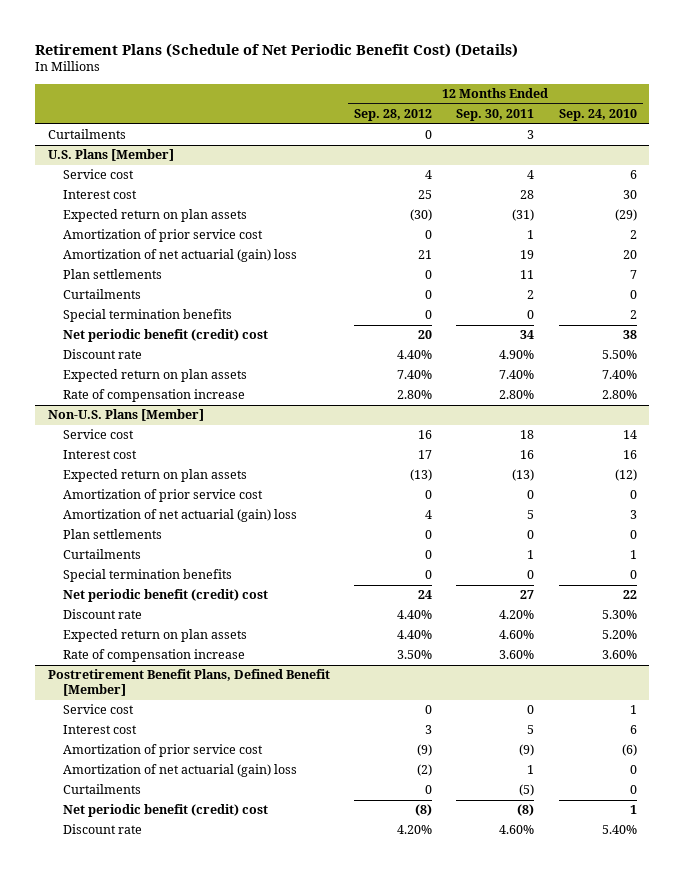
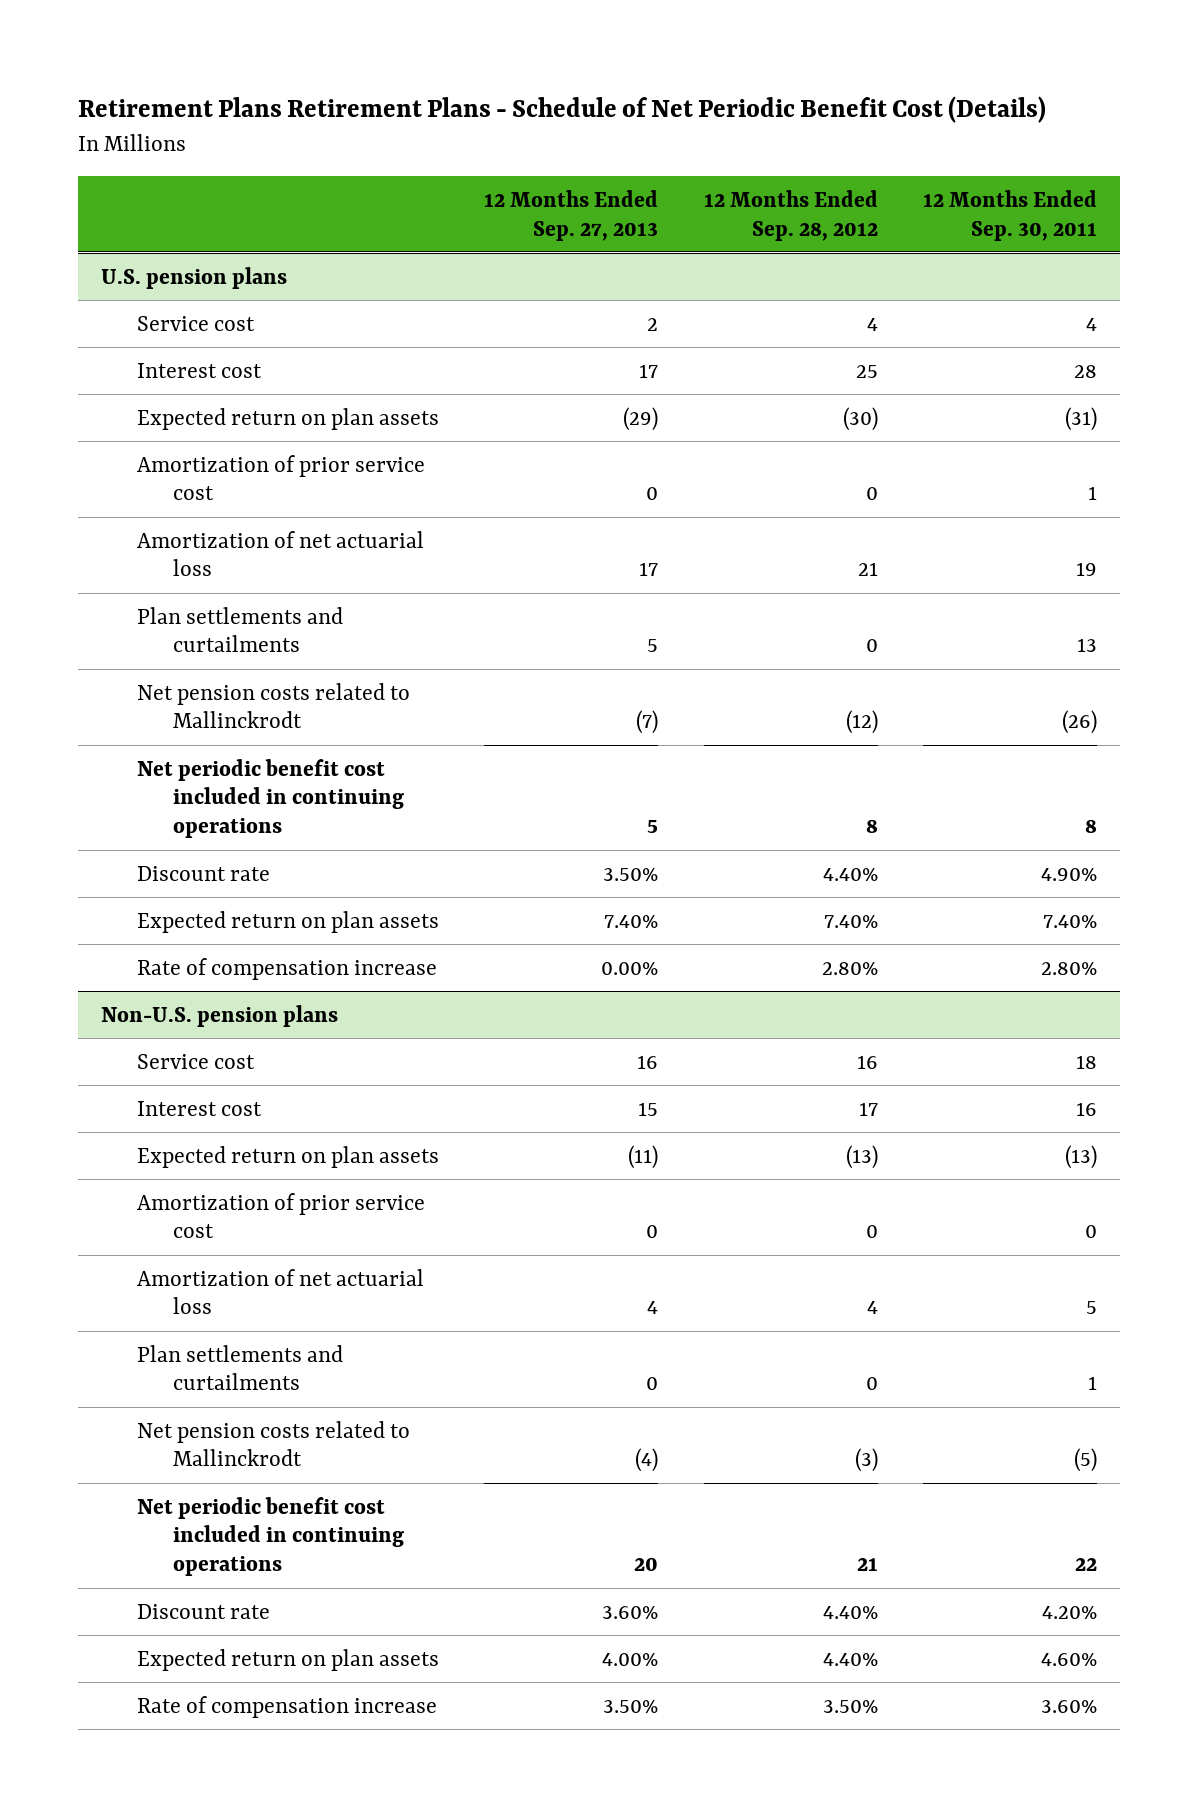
- Retirement Plans (Schedule of Net Periodic Benefit Cost) (Details)
+ Retirement Plans Retirement Plans - Schedule of Net Periodic Benefit Cost (Details)
- | 12 Months Ended Sep. 28, 2012 | 12 Months Ended Sep. 30, 2011 | 12 Months Ended Sep. 24, 2010
+ | 12 Months Ended Sep. 27, 2013 | 12 Months Ended Sep. 28, 2012 | 12 Months Ended Sep. 30, 2011
- Curtailments | 0 | 3 |
- U.S. Plans [Member]
+ U.S. pension plans
- Amortization of net actuarial (gain) loss | 21 | 19 | 20
- Plan settlements | 0 | 11 | 7
- Curtailments | 0 | 2 | 0
- Special termination benefits | 0 | 0 | 2
- Net periodic benefit (credit) cost | 20 | 34 | 38
+ Amortization of net actuarial loss | 17 | 21 | 19
+ Plan settlements and curtailments | 5 | 0 | 13
+ Net pension costs related to Mallinckrodt | (7) | (12) | (26)
+ Net periodic benefit cost included in continuing operations | 5 | 8 | 8
- Non-U.S. Plans [Member]
+ Non-U.S. pension plans
- Amortization of net actuarial (gain) loss | 4 | 5 | 3
- Plan settlements | 0 | 0 | 0
- Curtailments | 0 | 1 | 1
- Special termination benefits | 0 | 0 | 0
- Net periodic benefit (credit) cost | 24 | 27 | 22
+ Amortization of net actuarial loss | 4 | 4 | 5
+ Plan settlements and curtailments | 0 | 0 | 1
+ Net pension costs related to Mallinckrodt | (4) | (3) | (5)
+ Net periodic benefit cost included in continuing operations | 20 | 21 | 22
- Postretirement Benefit Plans, Defined Benefit [Member]
- Service cost | 0 | 0 | 1
- Interest cost | 3 | 5 | 6
- Amortization of prior service cost | (9) | (9) | (6)
- Amortization of net actuarial (gain) loss | (2) | 1 | 0
- Curtailments | 0 | (5) | 0
- Net periodic benefit (credit) cost | (8) | (8) | 1
- Discount rate | 4.20% | 4.60% | 5.40%

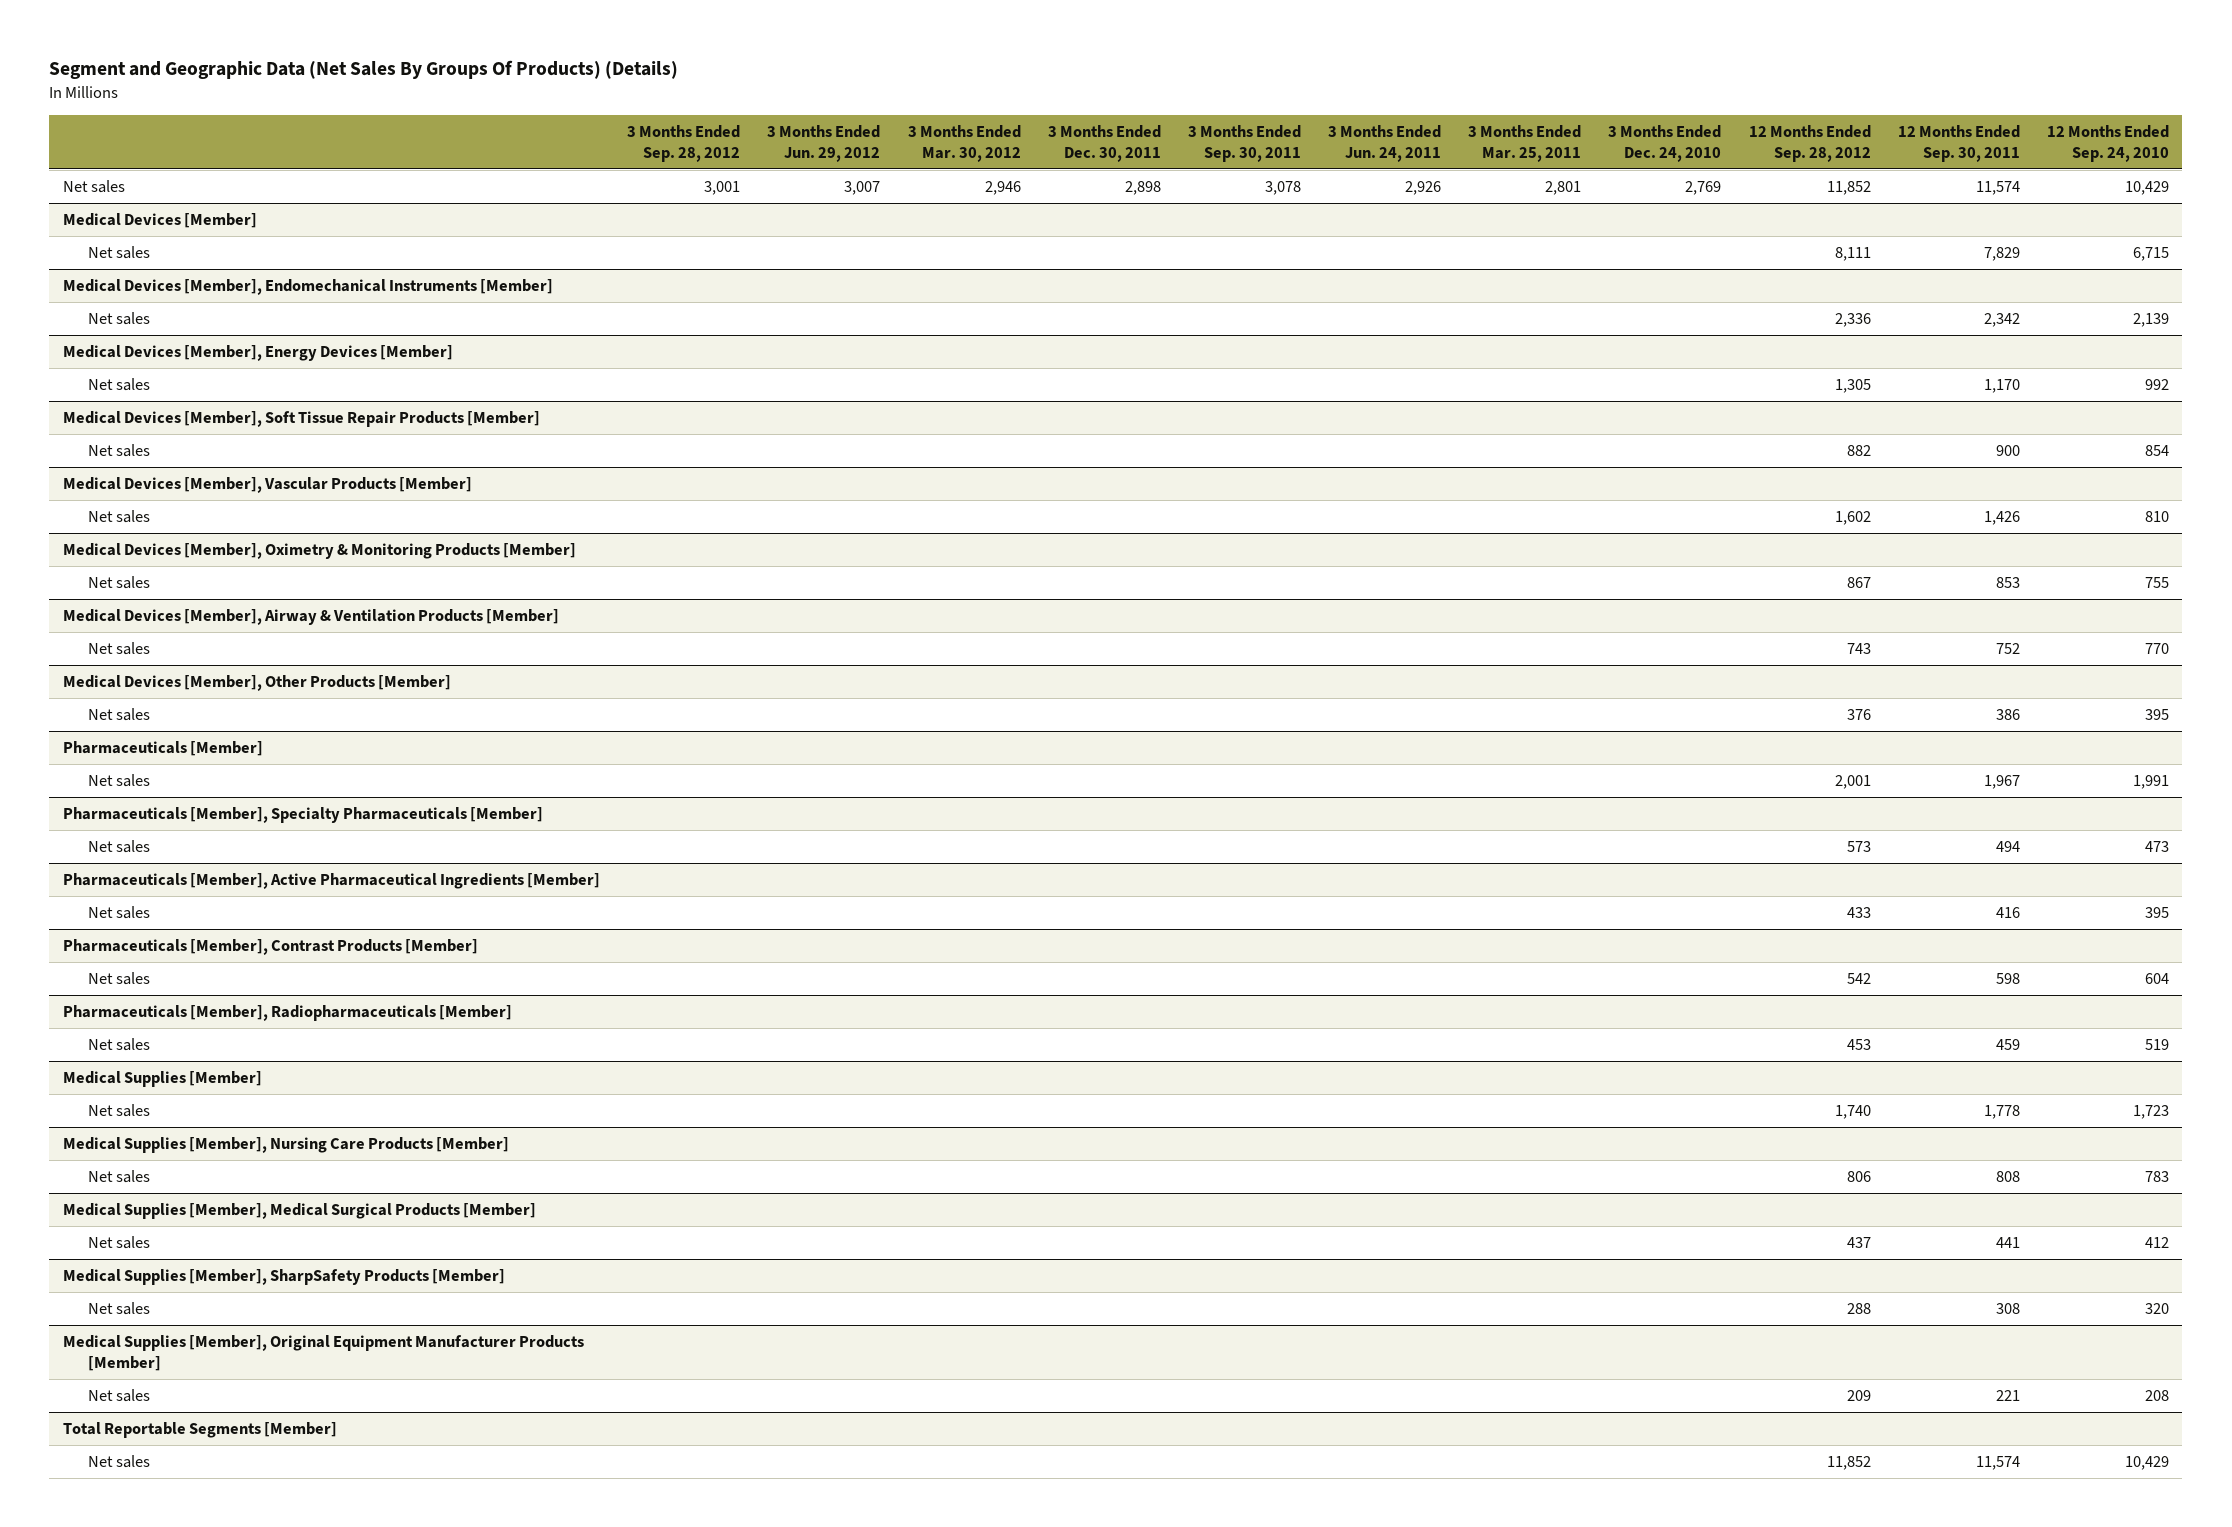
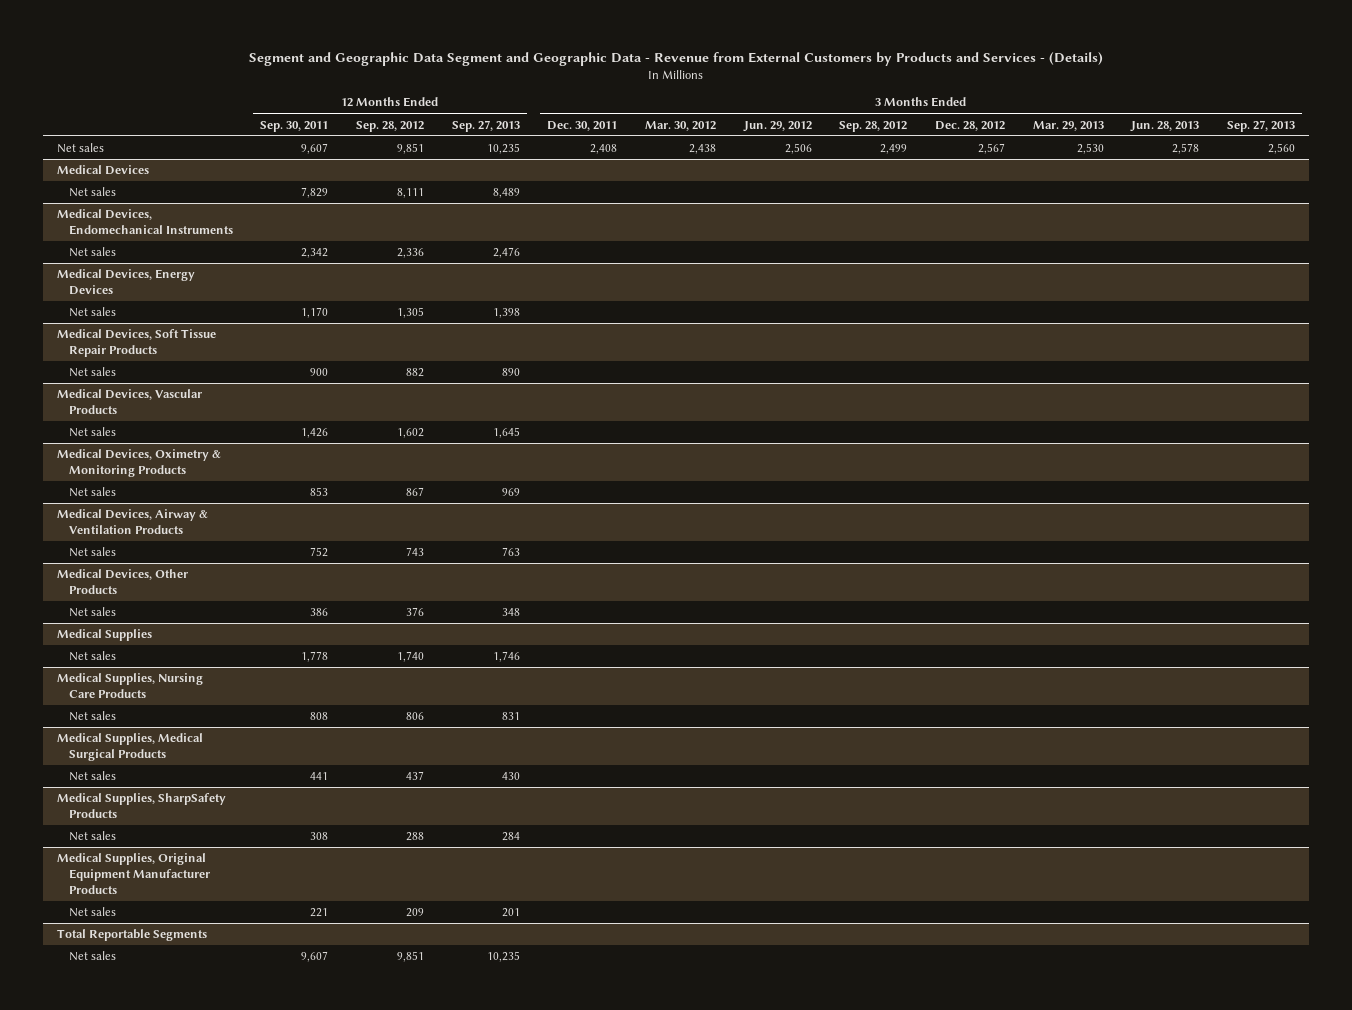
- Segment and Geographic Data (Net Sales By Groups Of Products) (Details)
+ Segment and Geographic Data Segment and Geographic Data - Revenue from External Customers by Products and Services - (Details)
- | 3 Months Ended Sep. 28, 2012 | 3 Months Ended Jun. 29, 2012 | 3 Months Ended Mar. 30, 2012 | 3 Months Ended Dec. 30, 2011 | 3 Months Ended Sep. 30, 2011 | 3 Months Ended Jun. 24, 2011 | 3 Months Ended Mar. 25, 2011 | 3 Months Ended Dec. 24, 2010 | 12 Months Ended Sep. 28, 2012 | 12 Months Ended Sep. 30, 2011 | 12 Months Ended Sep. 24, 2010
+ | 12 Months Ended Sep. 30, 2011 | 12 Months Ended Sep. 28, 2012 | 12 Months Ended Sep. 27, 2013 | 3 Months Ended Dec. 30, 2011 | 3 Months Ended Mar. 30, 2012 | 3 Months Ended Jun. 29, 2012 | 3 Months Ended Sep. 28, 2012 | 3 Months Ended Dec. 28, 2012 | 3 Months Ended Mar. 29, 2013 | 3 Months Ended Jun. 28, 2013 | 3 Months Ended Sep. 27, 2013
- Net sales | 3,001 | 3,007 | 2,946 | 2,898 | 3,078 | 2,926 | 2,801 | 2,769 | 11,852 | 11,574 | 10,429
- Medical Devices [Member]
+ Net sales | 9,607 | 9,851 | 10,235 | 2,408 | 2,438 | 2,506 | 2,499 | 2,567 | 2,530 | 2,578 | 2,560
+ Medical Devices
- Medical Devices [Member], Endomechanical Instruments [Member]
+ Medical Devices, Endomechanical Instruments
- Medical Devices [Member], Energy Devices [Member]
+ Medical Devices, Energy Devices
- Medical Devices [Member], Soft Tissue Repair Products [Member]
+ Medical Devices, Soft Tissue Repair Products
- Medical Devices [Member], Vascular Products [Member]
+ Medical Devices, Vascular Products
- Medical Devices [Member], Oximetry & Monitoring Products [Member]
+ Medical Devices, Oximetry & Monitoring Products
- Medical Devices [Member], Airway & Ventilation Products [Member]
+ Medical Devices, Airway & Ventilation Products
- Medical Devices [Member], Other Products [Member]
+ Medical Devices, Other Products
- Pharmaceuticals [Member]
- Net sales | | | | | | | | | 2,001 | 1,967 | 1,991
- Pharmaceuticals [Member], Specialty Pharmaceuticals [Member]
- Net sales | | | | | | | | | 573 | 494 | 473
- Pharmaceuticals [Member], Active Pharmaceutical Ingredients [Member]
- Net sales | | | | | | | | | 433 | 416 | 395
- Pharmaceuticals [Member], Contrast Products [Member]
- Net sales | | | | | | | | | 542 | 598 | 604
- Pharmaceuticals [Member], Radiopharmaceuticals [Member]
- Net sales | | | | | | | | | 453 | 459 | 519
- Medical Supplies [Member]
+ Medical Supplies
- Medical Supplies [Member], Nursing Care Products [Member]
+ Medical Supplies, Nursing Care Products
- Medical Supplies [Member], Medical Surgical Products [Member]
+ Medical Supplies, Medical Surgical Products
- Medical Supplies [Member], SharpSafety Products [Member]
+ Medical Supplies, SharpSafety Products
- Medical Supplies [Member], Original Equipment Manufacturer Products [Member]
+ Medical Supplies, Original Equipment Manufacturer Products
- Total Reportable Segments [Member]
- Net sales | | | | | | | | | 11,852 | 11,574 | 10,429
+ Total Reportable Segments
+ Net sales | 9,607 | 9,851 | 10,235 | | | | | | | |

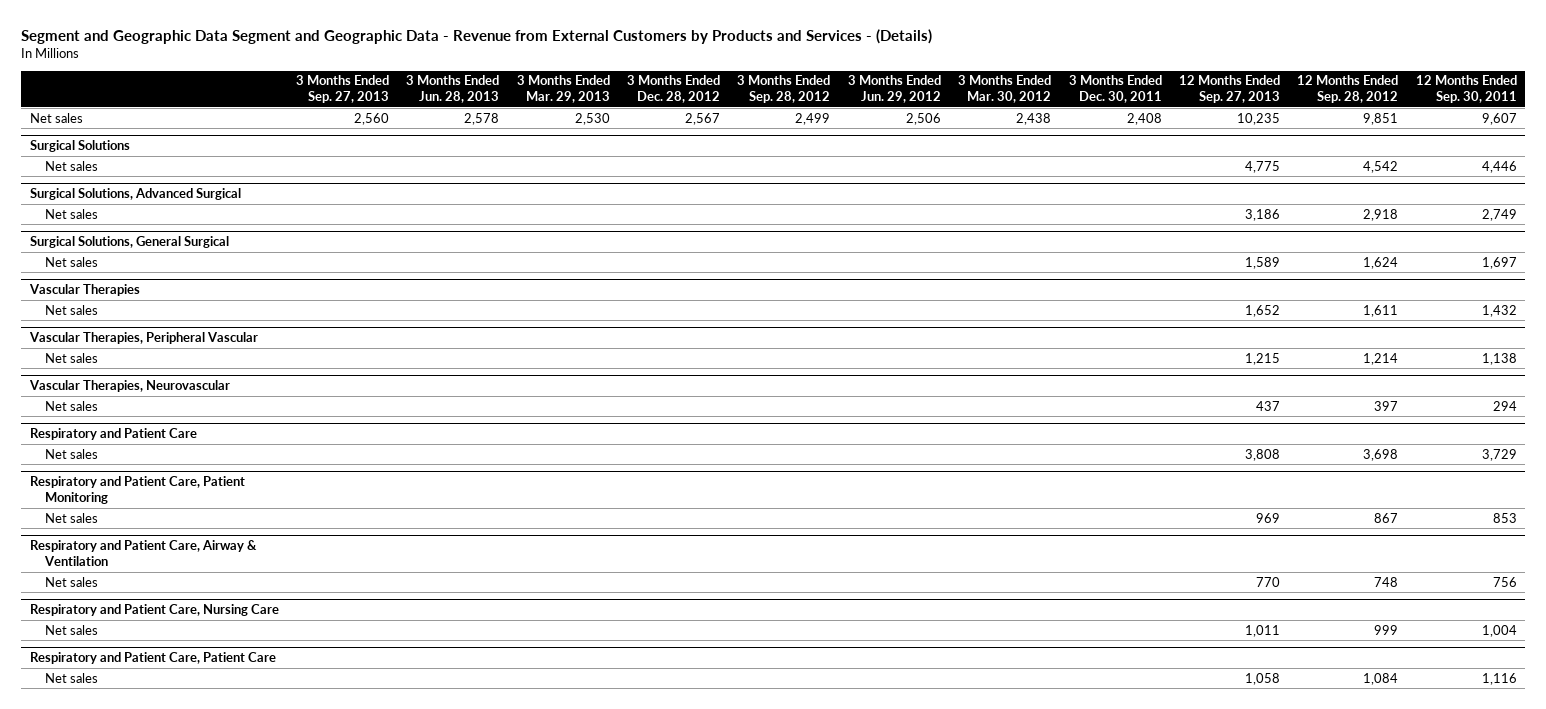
- | 12 Months Ended Sep. 30, 2011 | 12 Months Ended Sep. 28, 2012 | 12 Months Ended Sep. 27, 2013 | 3 Months Ended Dec. 30, 2011 | 3 Months Ended Mar. 30, 2012 | 3 Months Ended Jun. 29, 2012 | 3 Months Ended Sep. 28, 2012 | 3 Months Ended Dec. 28, 2012 | 3 Months Ended Mar. 29, 2013 | 3 Months Ended Jun. 28, 2013 | 3 Months Ended Sep. 27, 2013
+ | 3 Months Ended Sep. 27, 2013 | 3 Months Ended Jun. 28, 2013 | 3 Months Ended Mar. 29, 2013 | 3 Months Ended Dec. 28, 2012 | 3 Months Ended Sep. 28, 2012 | 3 Months Ended Jun. 29, 2012 | 3 Months Ended Mar. 30, 2012 | 3 Months Ended Dec. 30, 2011 | 12 Months Ended Sep. 27, 2013 | 12 Months Ended Sep. 28, 2012 | 12 Months Ended Sep. 30, 2011
- Medical Devices
- Net sales | 7,829 | 8,111 | 8,489 | | | | | | | |
- Medical Devices, Endomechanical Instruments
- Net sales | 2,342 | 2,336 | 2,476 | | | | | | | |
- Medical Devices, Energy Devices
- Net sales | 1,170 | 1,305 | 1,398 | | | | | | | |
- Medical Devices, Soft Tissue Repair Products
- Net sales | 900 | 882 | 890 | | | | | | | |
- Medical Devices, Vascular Products
- Net sales | 1,426 | 1,602 | 1,645 | | | | | | | |
- Medical Devices, Oximetry & Monitoring Products
+ Surgical Solutions
+ Net sales | | | | | | | | | 4,775 | 4,542 | 4,446
+ Surgical Solutions, Advanced Surgical
+ Net sales | | | | | | | | | 3,186 | 2,918 | 2,749
+ Surgical Solutions, General Surgical
+ Net sales | | | | | | | | | 1,589 | 1,624 | 1,697
+ Vascular Therapies
+ Net sales | | | | | | | | | 1,652 | 1,611 | 1,432
+ Vascular Therapies, Peripheral Vascular
+ Net sales | | | | | | | | | 1,215 | 1,214 | 1,138
+ Vascular Therapies, Neurovascular
+ Net sales | | | | | | | | | 437 | 397 | 294
+ Respiratory and Patient Care
+ Net sales | | | | | | | | | 3,808 | 3,698 | 3,729
+ Respiratory and Patient Care, Patient Monitoring
- Medical Devices, Airway & Ventilation Products
- Net sales | 752 | 743 | 763 | | | | | | | |
- Medical Devices, Other Products
- Net sales | 386 | 376 | 348 | | | | | | | |
- Medical Supplies
- Net sales | 1,778 | 1,740 | 1,746 | | | | | | | |
- Medical Supplies, Nursing Care Products
- Net sales | 808 | 806 | 831 | | | | | | | |
- Medical Supplies, Medical Surgical Products
- Net sales | 441 | 437 | 430 | | | | | | | |
- Medical Supplies, SharpSafety Products
- Net sales | 308 | 288 | 284 | | | | | | | |
- Medical Supplies, Original Equipment Manufacturer Products
- Net sales | 221 | 209 | 201 | | | | | | | |
- Total Reportable Segments
- Net sales | 9,607 | 9,851 | 10,235 | | | | | | | |
+ Respiratory and Patient Care, Airway & Ventilation
+ Net sales | | | | | | | | | 770 | 748 | 756
+ Respiratory and Patient Care, Nursing Care
+ Net sales | | | | | | | | | 1,011 | 999 | 1,004
+ Respiratory and Patient Care, Patient Care
+ Net sales | | | | | | | | | 1,058 | 1,084 | 1,116

